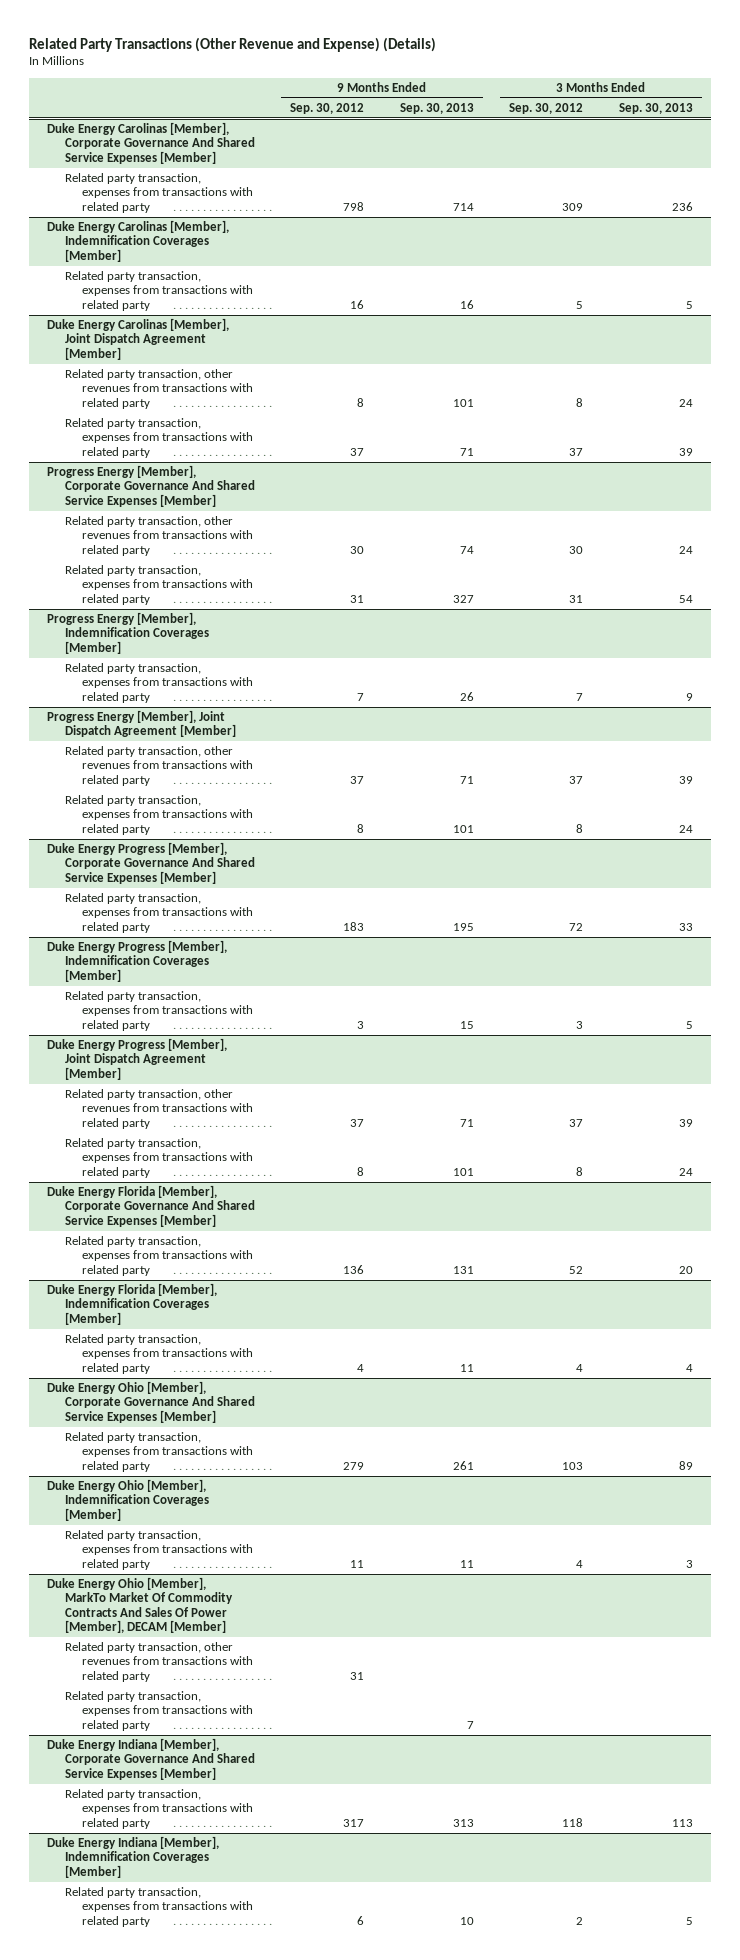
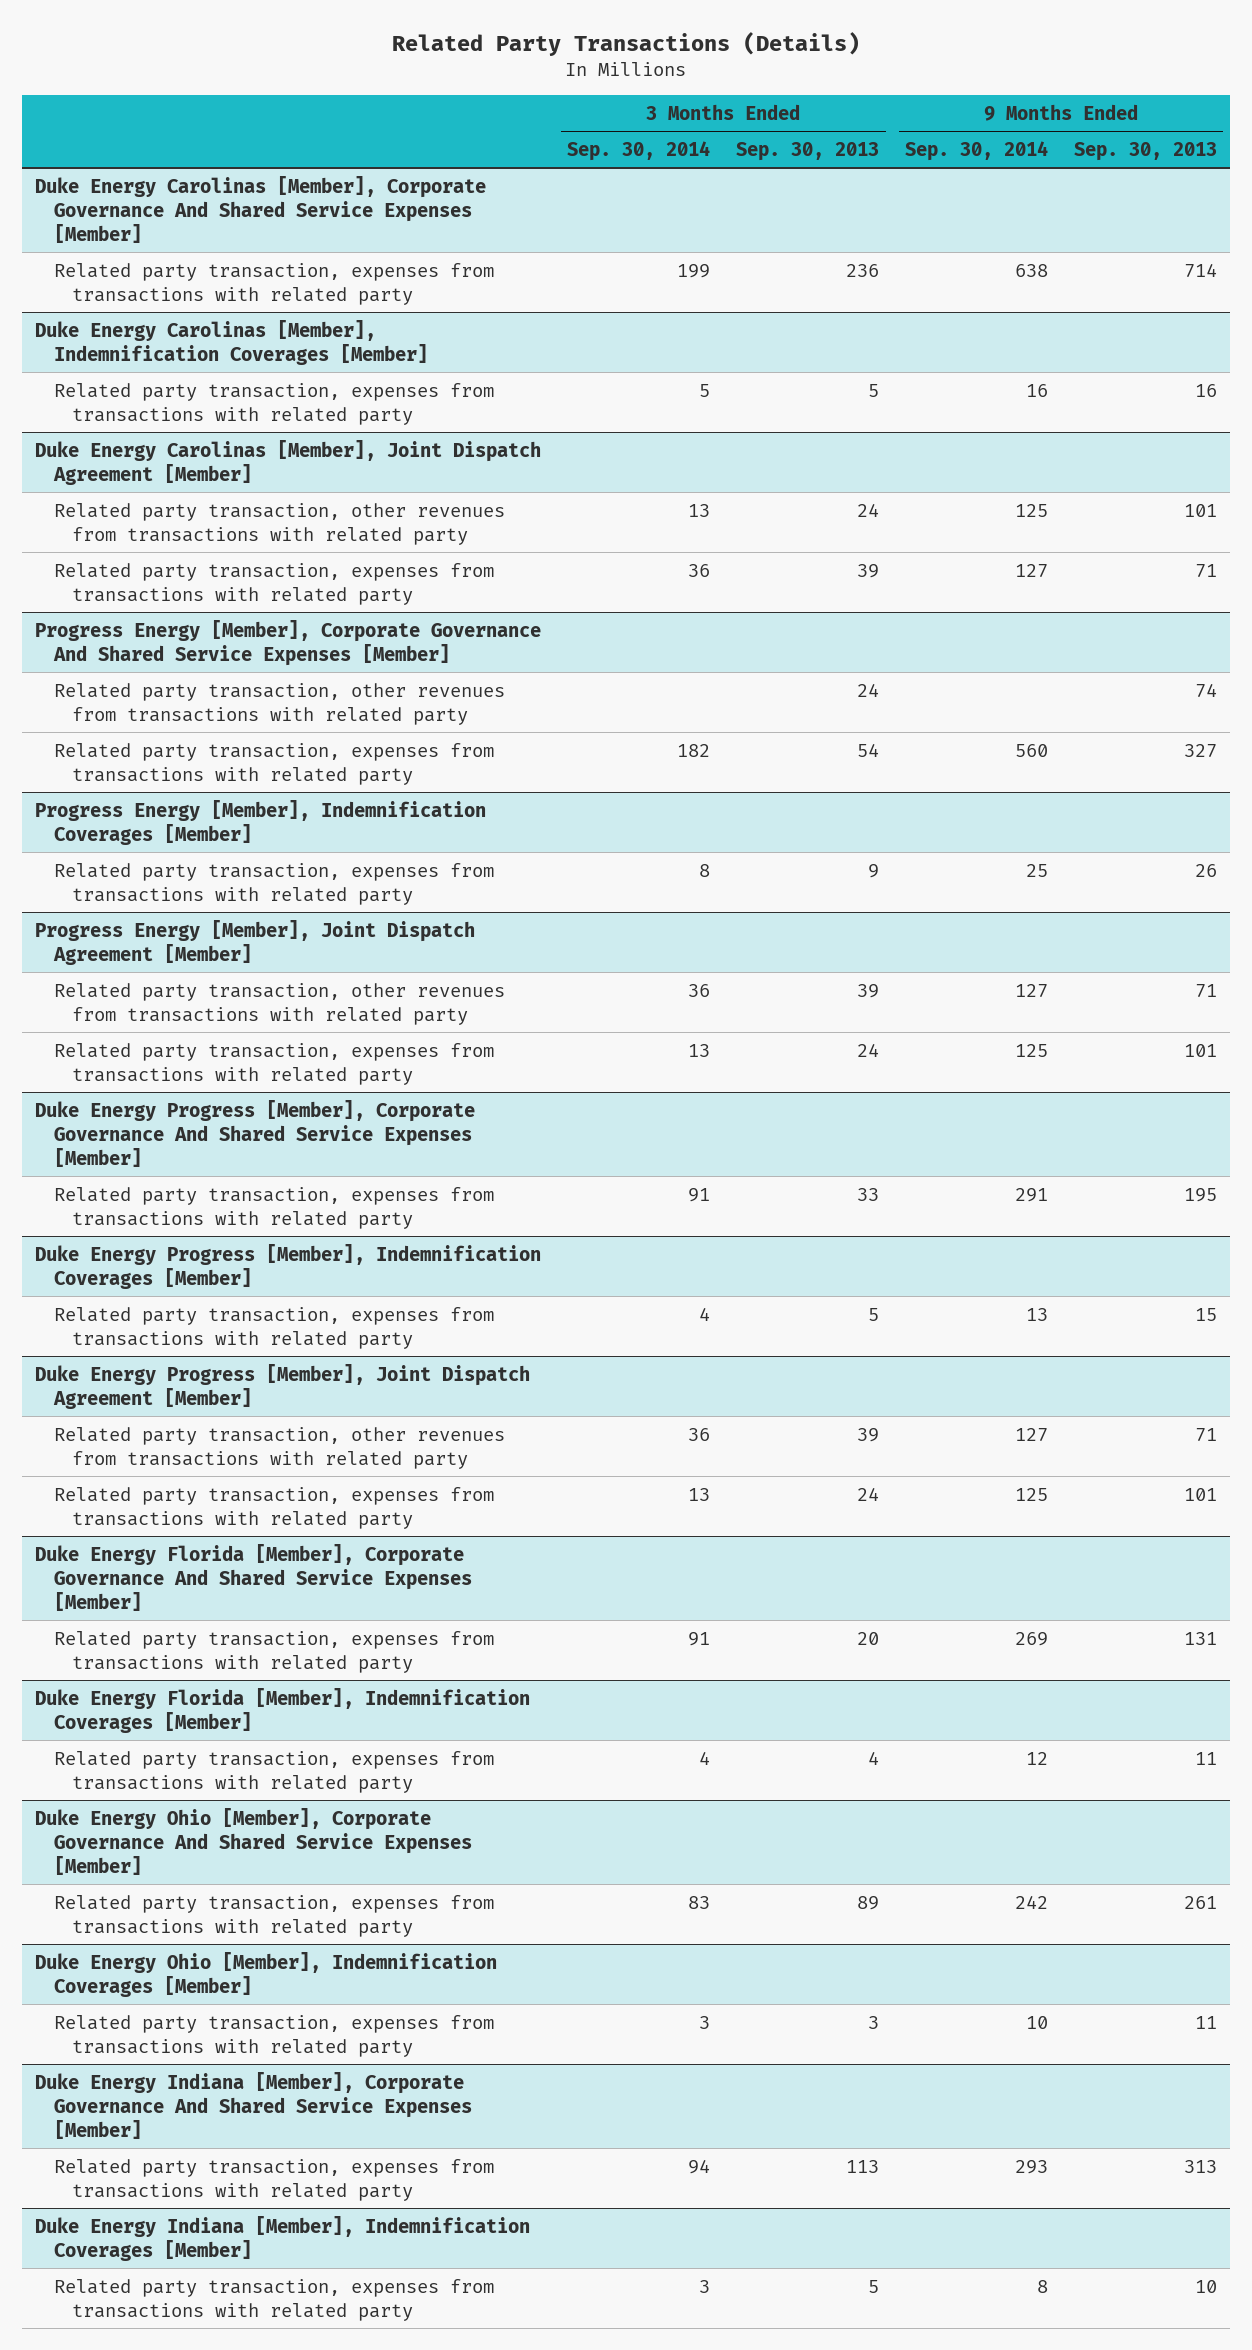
- Related Party Transactions (Other Revenue and Expense) (Details)
+ Related Party Transactions (Details)
- | 9 Months Ended Sep. 30, 2012 | 9 Months Ended Sep. 30, 2013 | 3 Months Ended Sep. 30, 2012 | 3 Months Ended Sep. 30, 2013
+ | 3 Months Ended Sep. 30, 2014 | 3 Months Ended Sep. 30, 2013 | 9 Months Ended Sep. 30, 2014 | 9 Months Ended Sep. 30, 2013
- Duke Energy Ohio [Member], MarkTo Market Of Commodity Contracts And Sales Of Power [Member], DECAM [Member]
- Related party transaction, other revenues from transactions with related party | 31 | | |
- Related party transaction, expenses from transactions with related party | | 7 | |

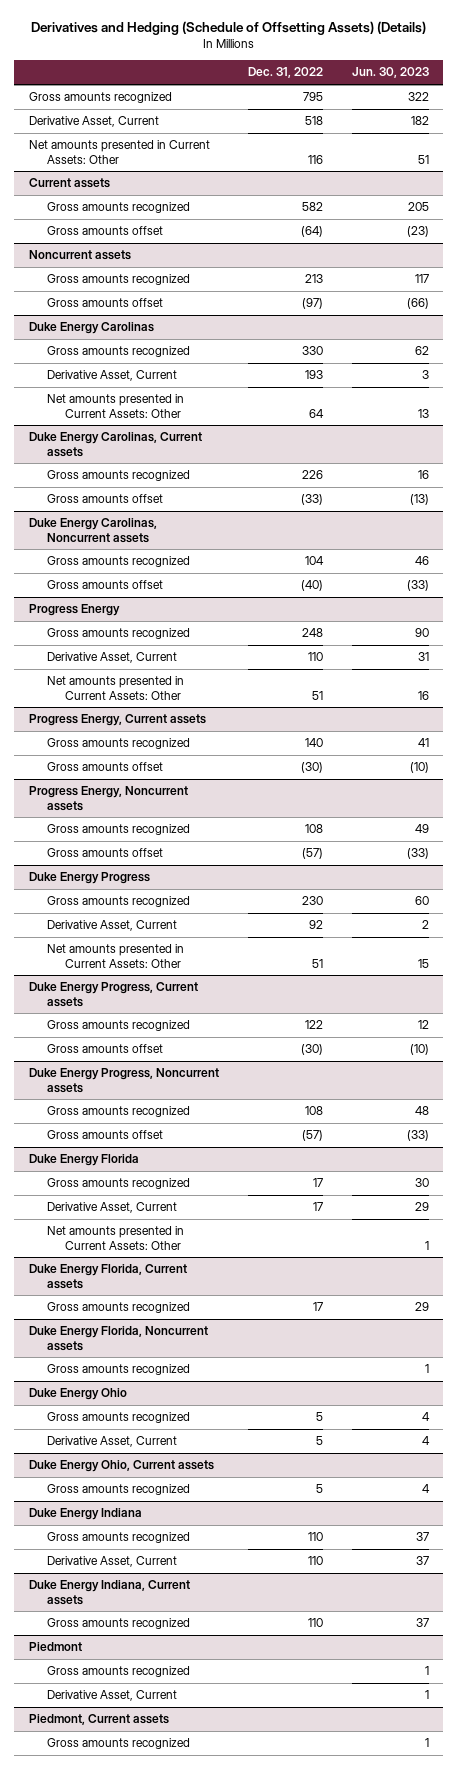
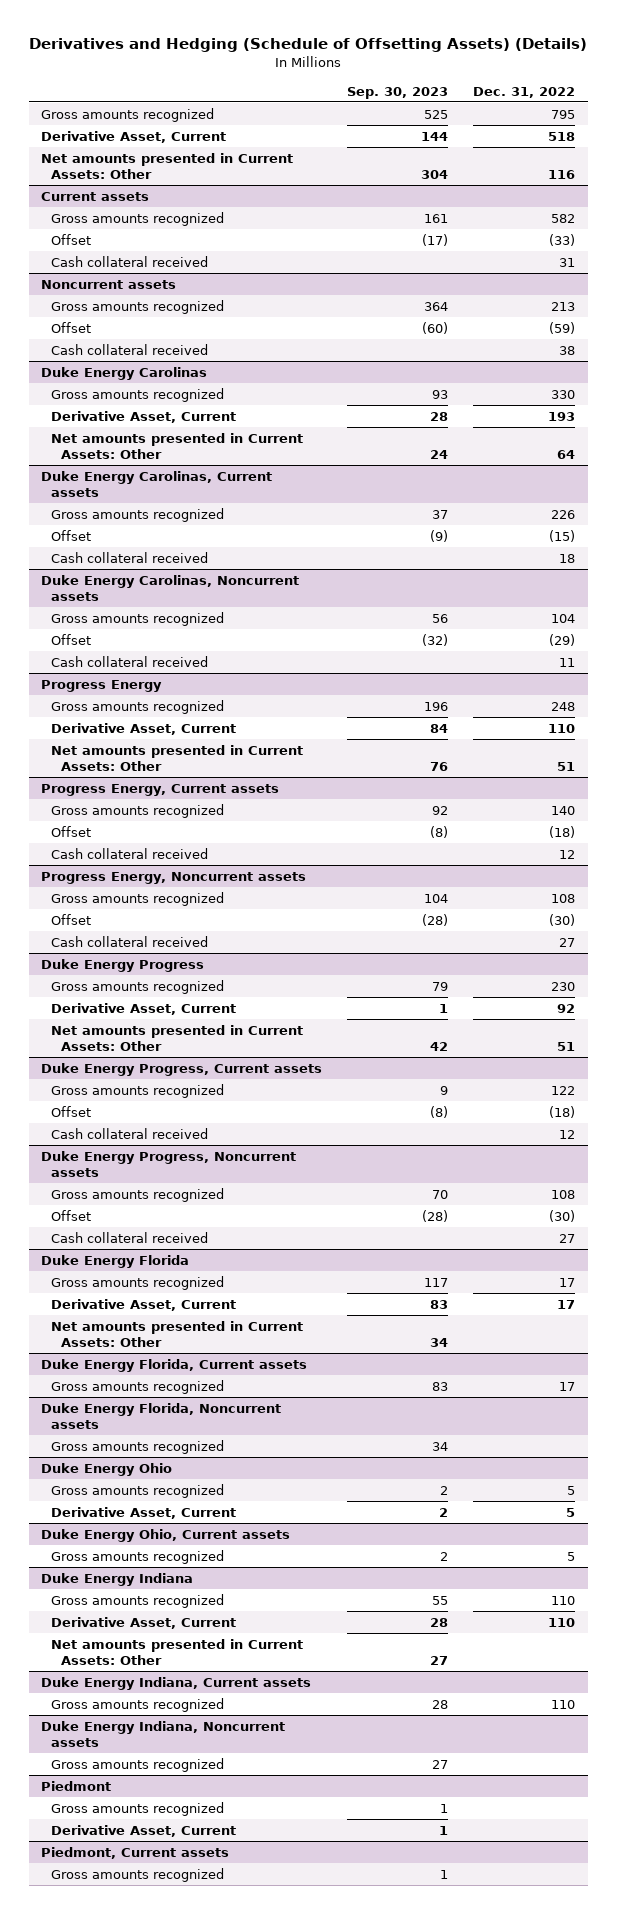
- | Dec. 31, 2022 | Jun. 30, 2023
+ | Sep. 30, 2023 | Dec. 31, 2022
@ Current assets
- Gross amounts offset | (64) | (23)
+ Offset | (17) | (33)
+ Cash collateral received | | 31
@ Noncurrent assets
- Gross amounts offset | (97) | (66)
+ Offset | (60) | (59)
+ Cash collateral received | | 38
@ Duke Energy Carolinas, Current assets
- Gross amounts offset | (33) | (13)
+ Offset | (9) | (15)
+ Cash collateral received | | 18
@ Duke Energy Carolinas, Noncurrent assets
- Gross amounts offset | (40) | (33)
+ Offset | (32) | (29)
+ Cash collateral received | | 11
@ Progress Energy, Current assets
- Gross amounts offset | (30) | (10)
+ Offset | (8) | (18)
+ Cash collateral received | | 12
@ Progress Energy, Noncurrent assets
- Gross amounts offset | (57) | (33)
+ Offset | (28) | (30)
+ Cash collateral received | | 27
@ Duke Energy Progress, Current assets
- Gross amounts offset | (30) | (10)
+ Offset | (8) | (18)
+ Cash collateral received | | 12
@ Duke Energy Progress, Noncurrent assets
- Gross amounts offset | (57) | (33)
+ Offset | (28) | (30)
+ Cash collateral received | | 27
@ Duke Energy Indiana
+ Net amounts presented in Current Assets: Other | 27 |
+ Duke Energy Indiana, Noncurrent assets
+ Gross amounts recognized | 27 |

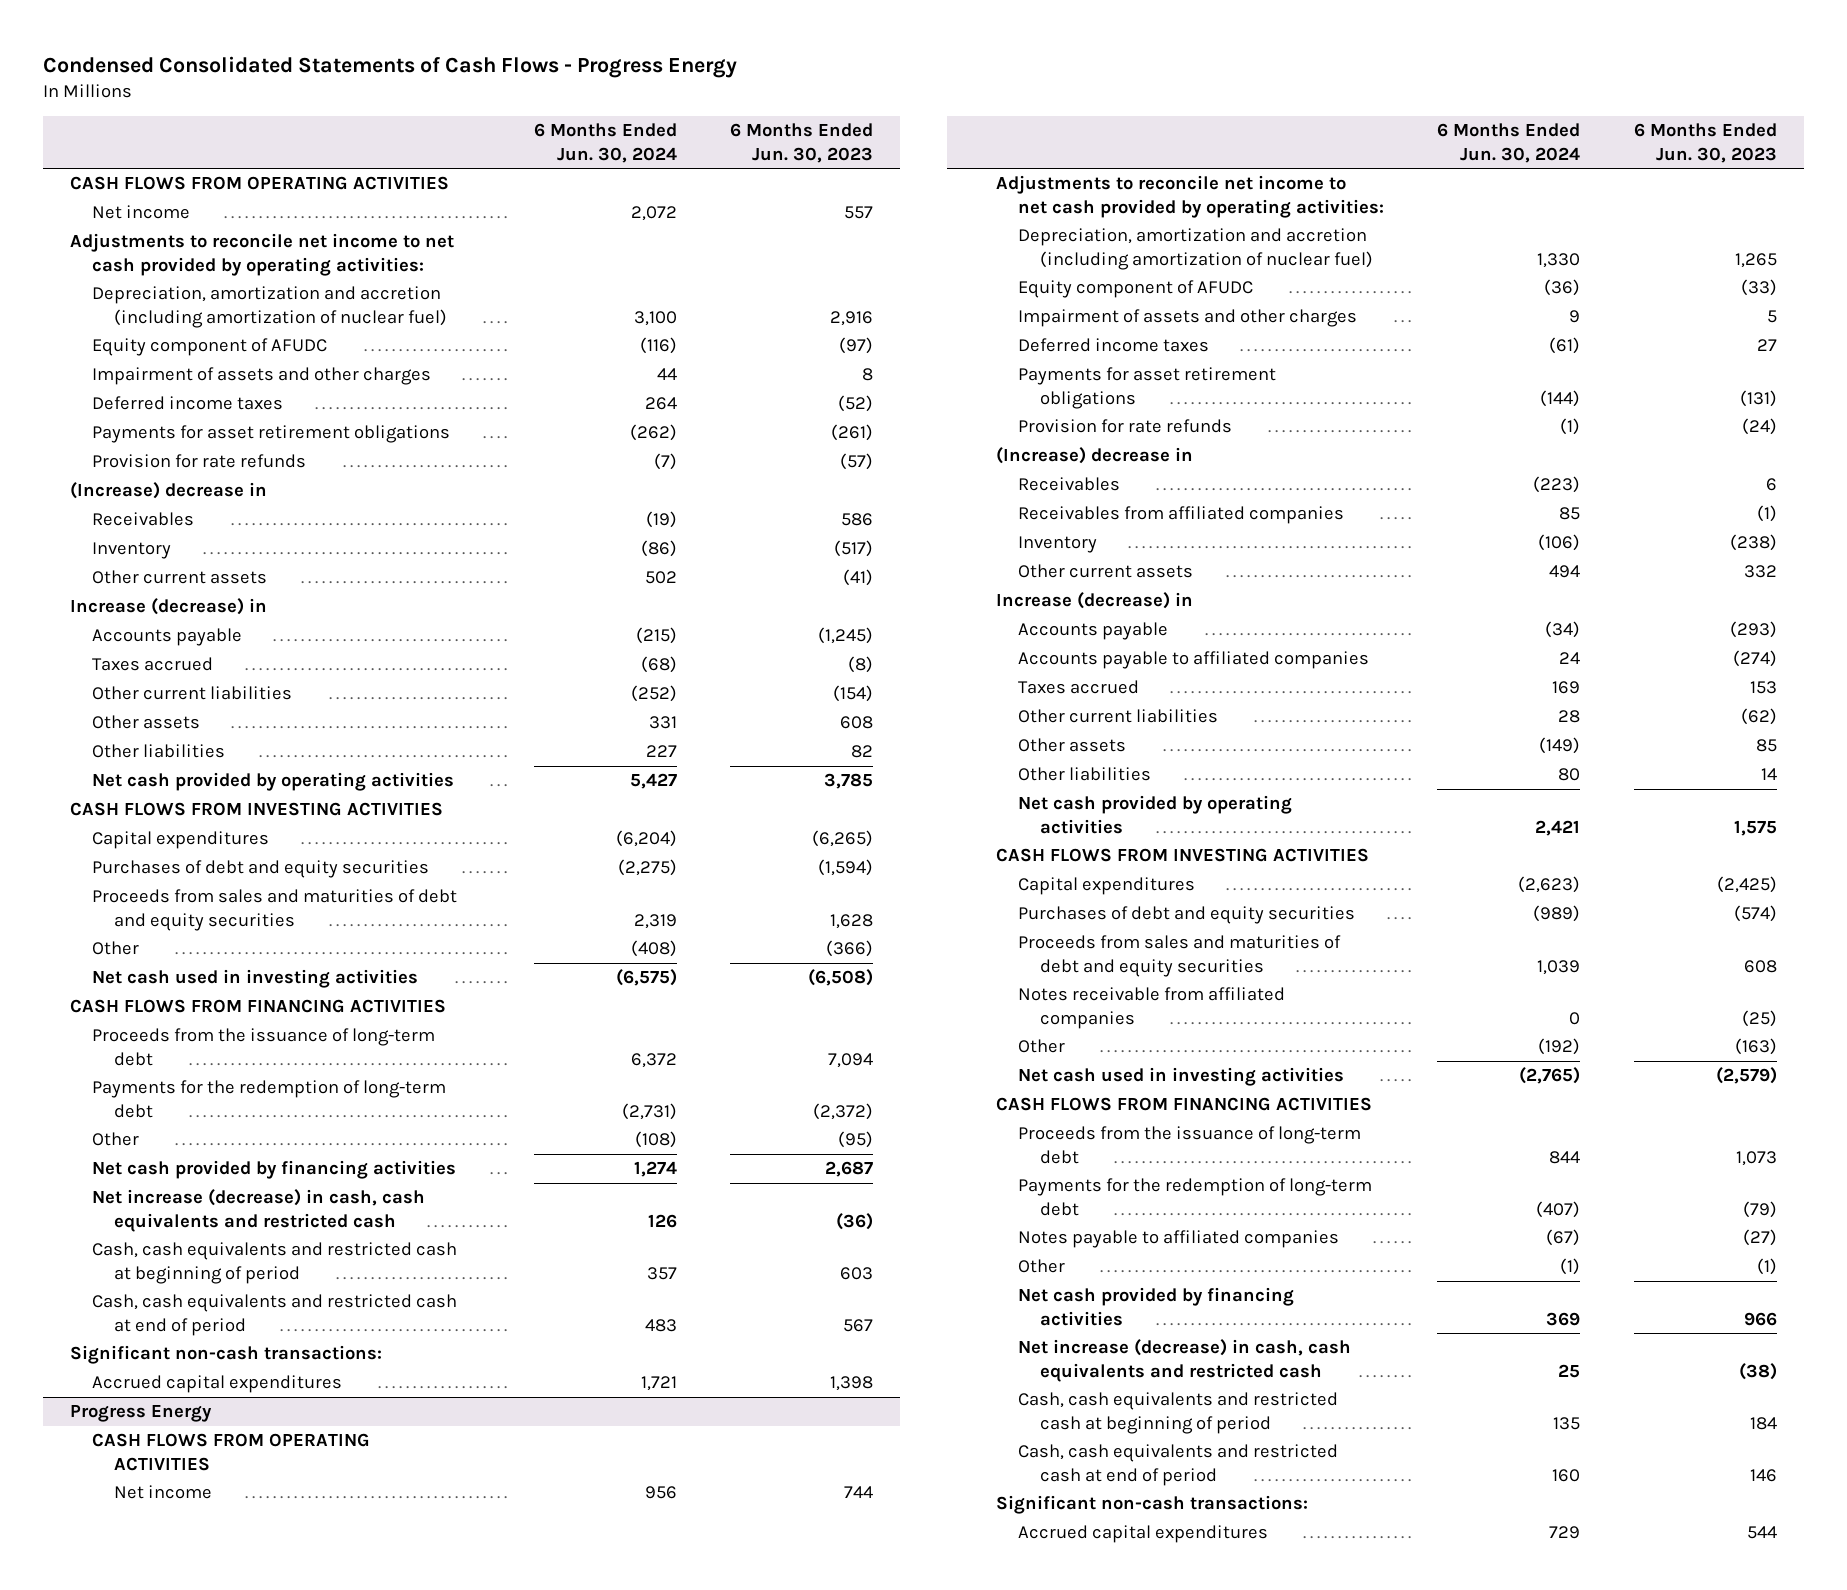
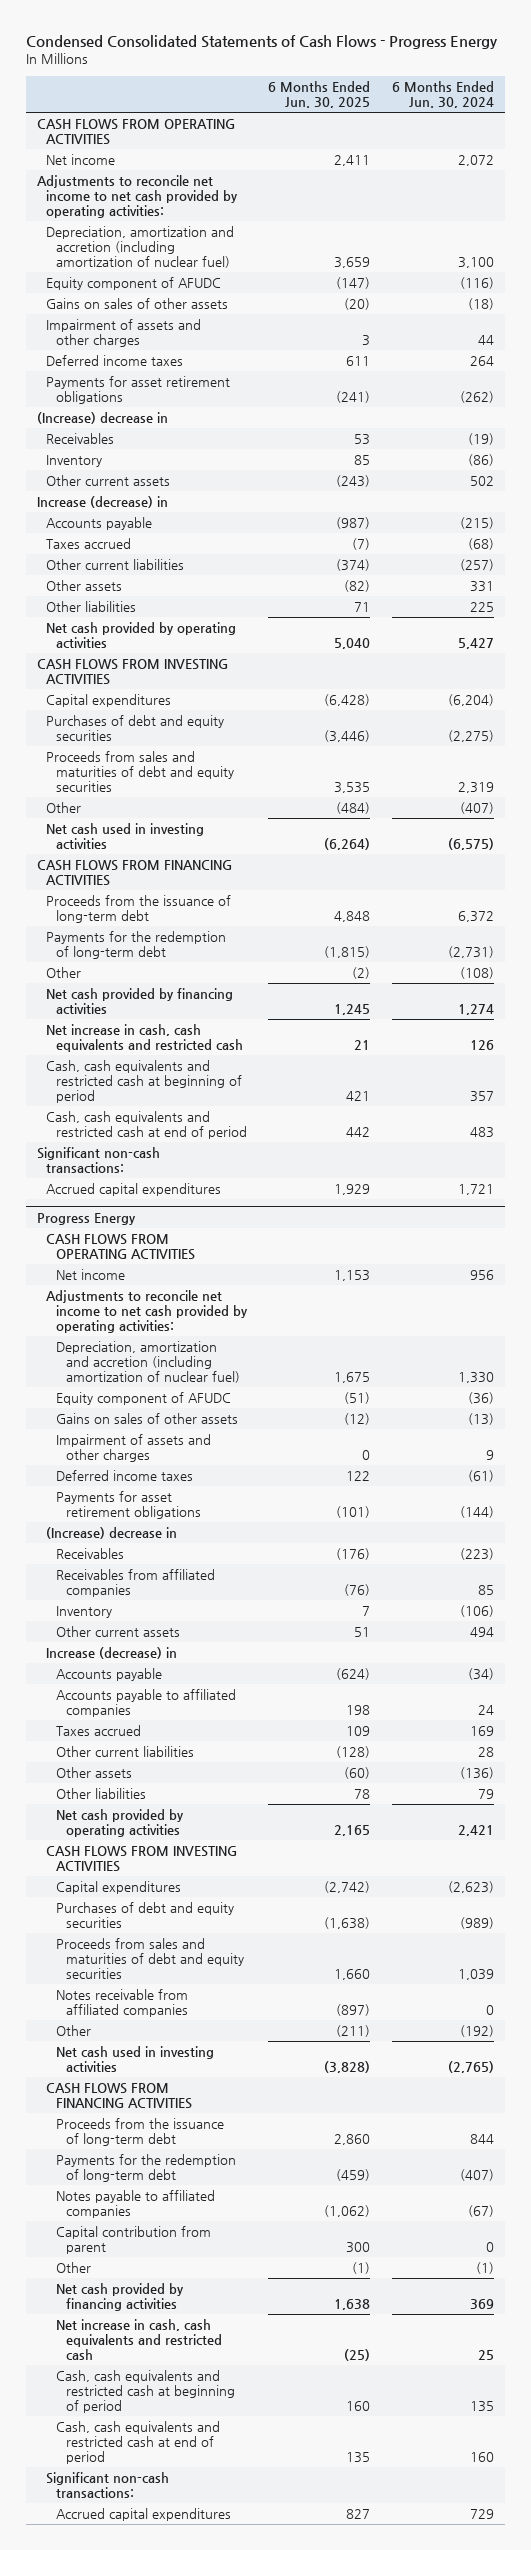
- | 6 Months Ended Jun. 30, 2024 | 6 Months Ended Jun. 30, 2023
+ | 6 Months Ended Jun. 30, 2025 | 6 Months Ended Jun. 30, 2024
+ Gains on sales of other assets | (20) | (18)
- Provision for rate refunds | (7) | (57)
- Other current liabilities | (252) | (154)
+ Other current liabilities | (374) | (257)
- Other liabilities | 227 | 82
+ Other liabilities | 71 | 225
- Other | (408) | (366)
+ Other | (484) | (407)
- Net increase (decrease) in cash, cash equivalents and restricted cash | 126 | (36)
+ Net increase in cash, cash equivalents and restricted cash | 21 | 126
@ Progress Energy
+ Gains on sales of other assets | (12) | (13)
- Provision for rate refunds | (1) | (24)
- Other assets | (149) | 85
- Other liabilities | 80 | 14
+ Other assets | (60) | (136)
+ Other liabilities | 78 | 79
+ Capital contribution from parent | 300 | 0
- Net increase (decrease) in cash, cash equivalents and restricted cash | 25 | (38)
+ Net increase in cash, cash equivalents and restricted cash | (25) | 25

